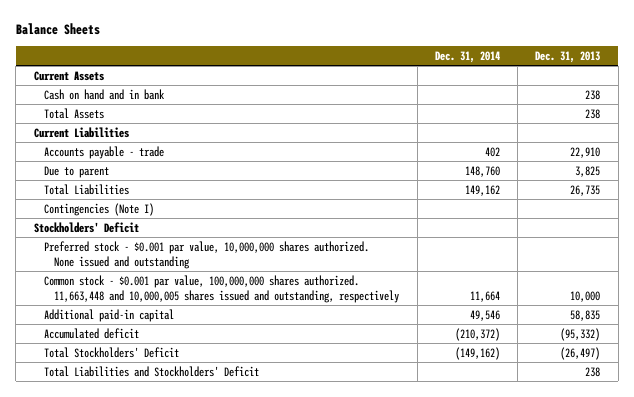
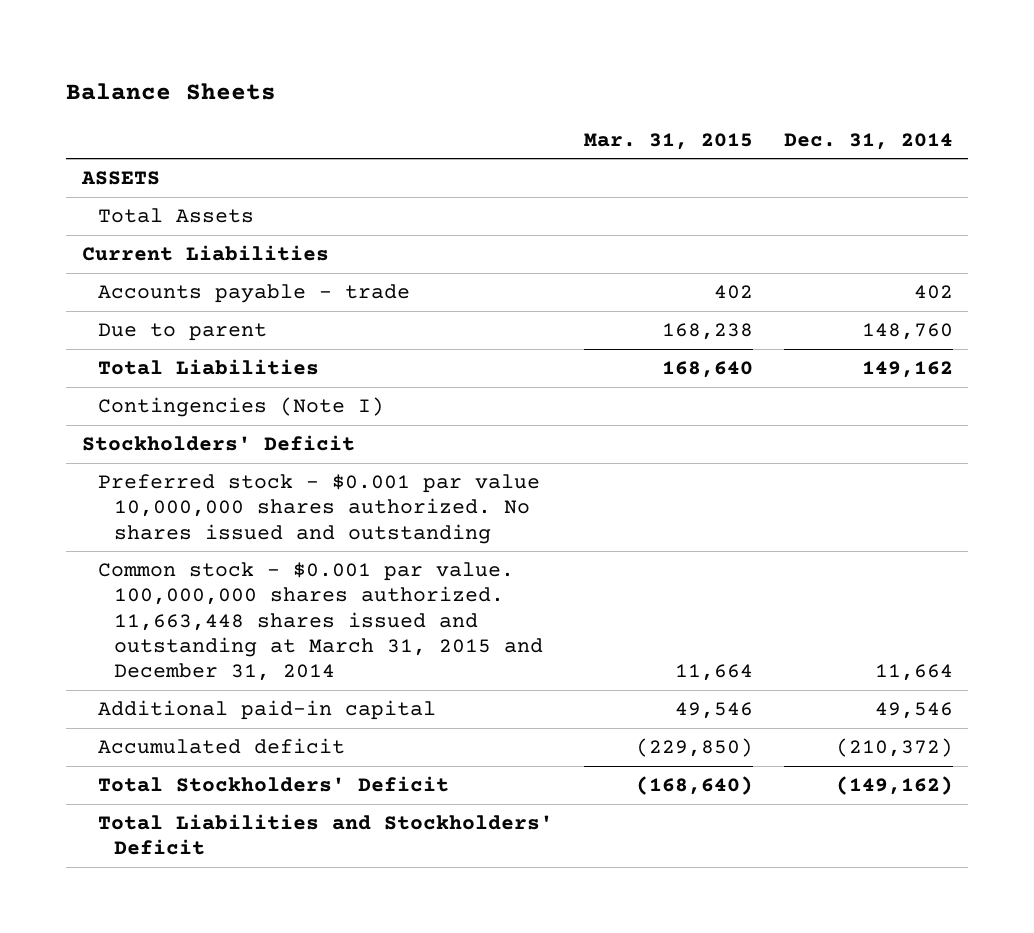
- | Dec. 31, 2014 | Dec. 31, 2013
+ | Mar. 31, 2015 | Dec. 31, 2014
- Current Assets
- Cash on hand and in bank | | 238
+ ASSETS
- Preferred stock - $0.001 par value, 10,000,000 shares authorized. None issued and outstanding
- Common stock - $0.001 par value, 100,000,000 shares authorized. 11,663,448 and 10,000,005 shares issued and outstanding, respectively | 11,664 | 10,000
+ Preferred stock - $0.001 par value 10,000,000 shares authorized. No shares issued and outstanding
+ Common stock - $0.001 par value. 100,000,000 shares authorized. 11,663,448 shares issued and outstanding at March 31, 2015 and December 31, 2014 | 11,664 | 11,664

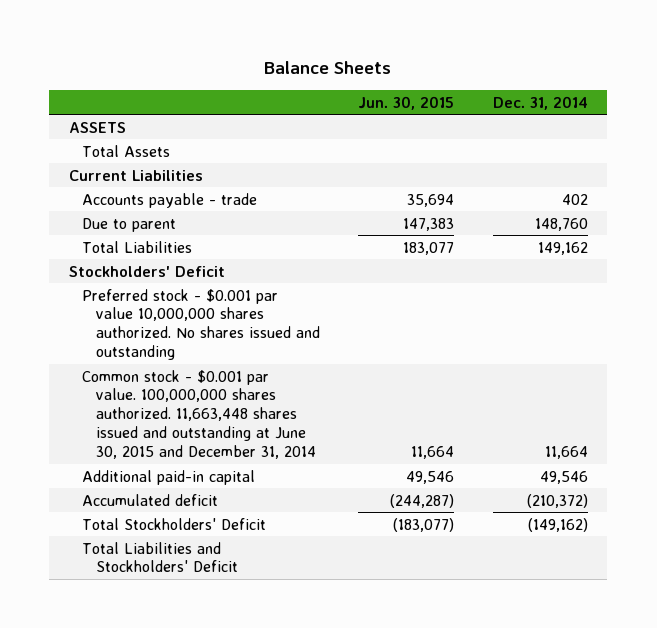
- | Mar. 31, 2015 | Dec. 31, 2014
+ | Jun. 30, 2015 | Dec. 31, 2014
- Contingencies (Note I)
- Common stock - $0.001 par value. 100,000,000 shares authorized. 11,663,448 shares issued and outstanding at March 31, 2015 and December 31, 2014 | 11,664 | 11,664
+ Common stock - $0.001 par value. 100,000,000 shares authorized. 11,663,448 shares issued and outstanding at June 30, 2015 and December 31, 2014 | 11,664 | 11,664

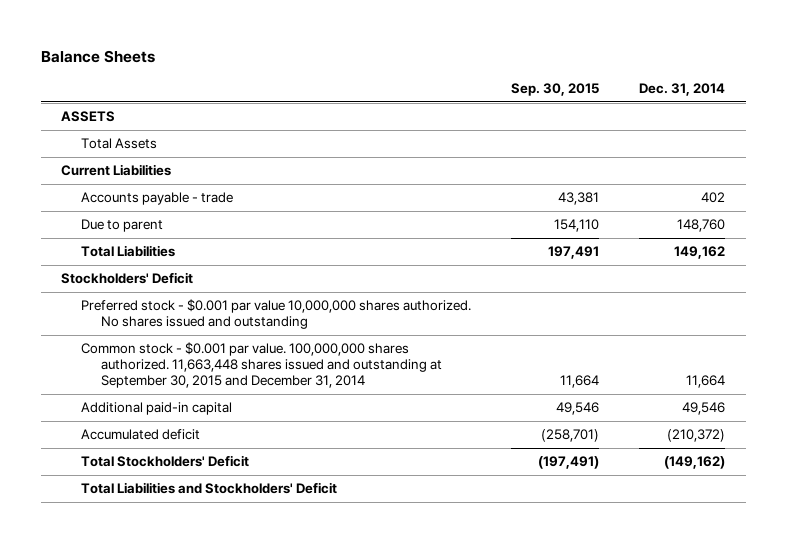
- | Jun. 30, 2015 | Dec. 31, 2014
+ | Sep. 30, 2015 | Dec. 31, 2014
- Common stock - $0.001 par value. 100,000,000 shares authorized. 11,663,448 shares issued and outstanding at June 30, 2015 and December 31, 2014 | 11,664 | 11,664
+ Common stock - $0.001 par value. 100,000,000 shares authorized. 11,663,448 shares issued and outstanding at September 30, 2015 and December 31, 2014 | 11,664 | 11,664

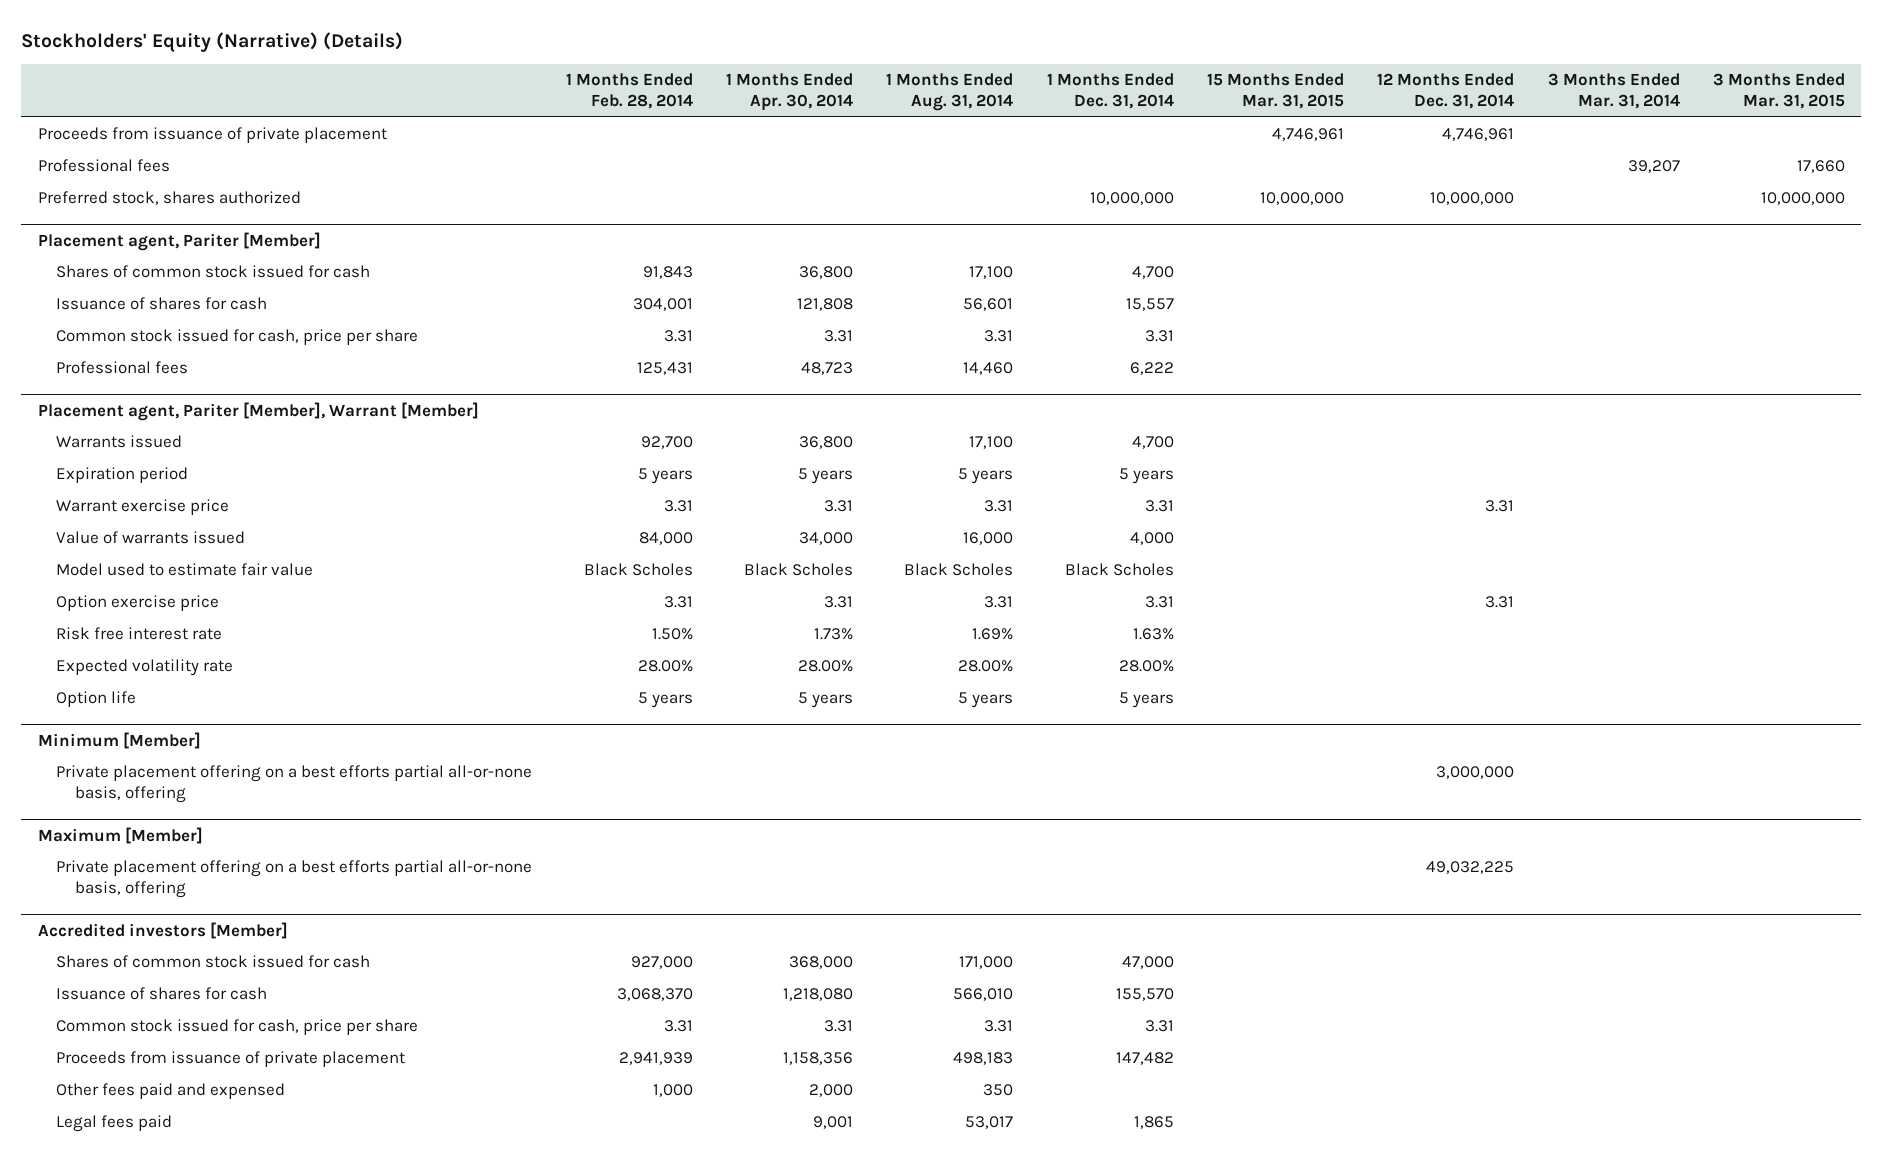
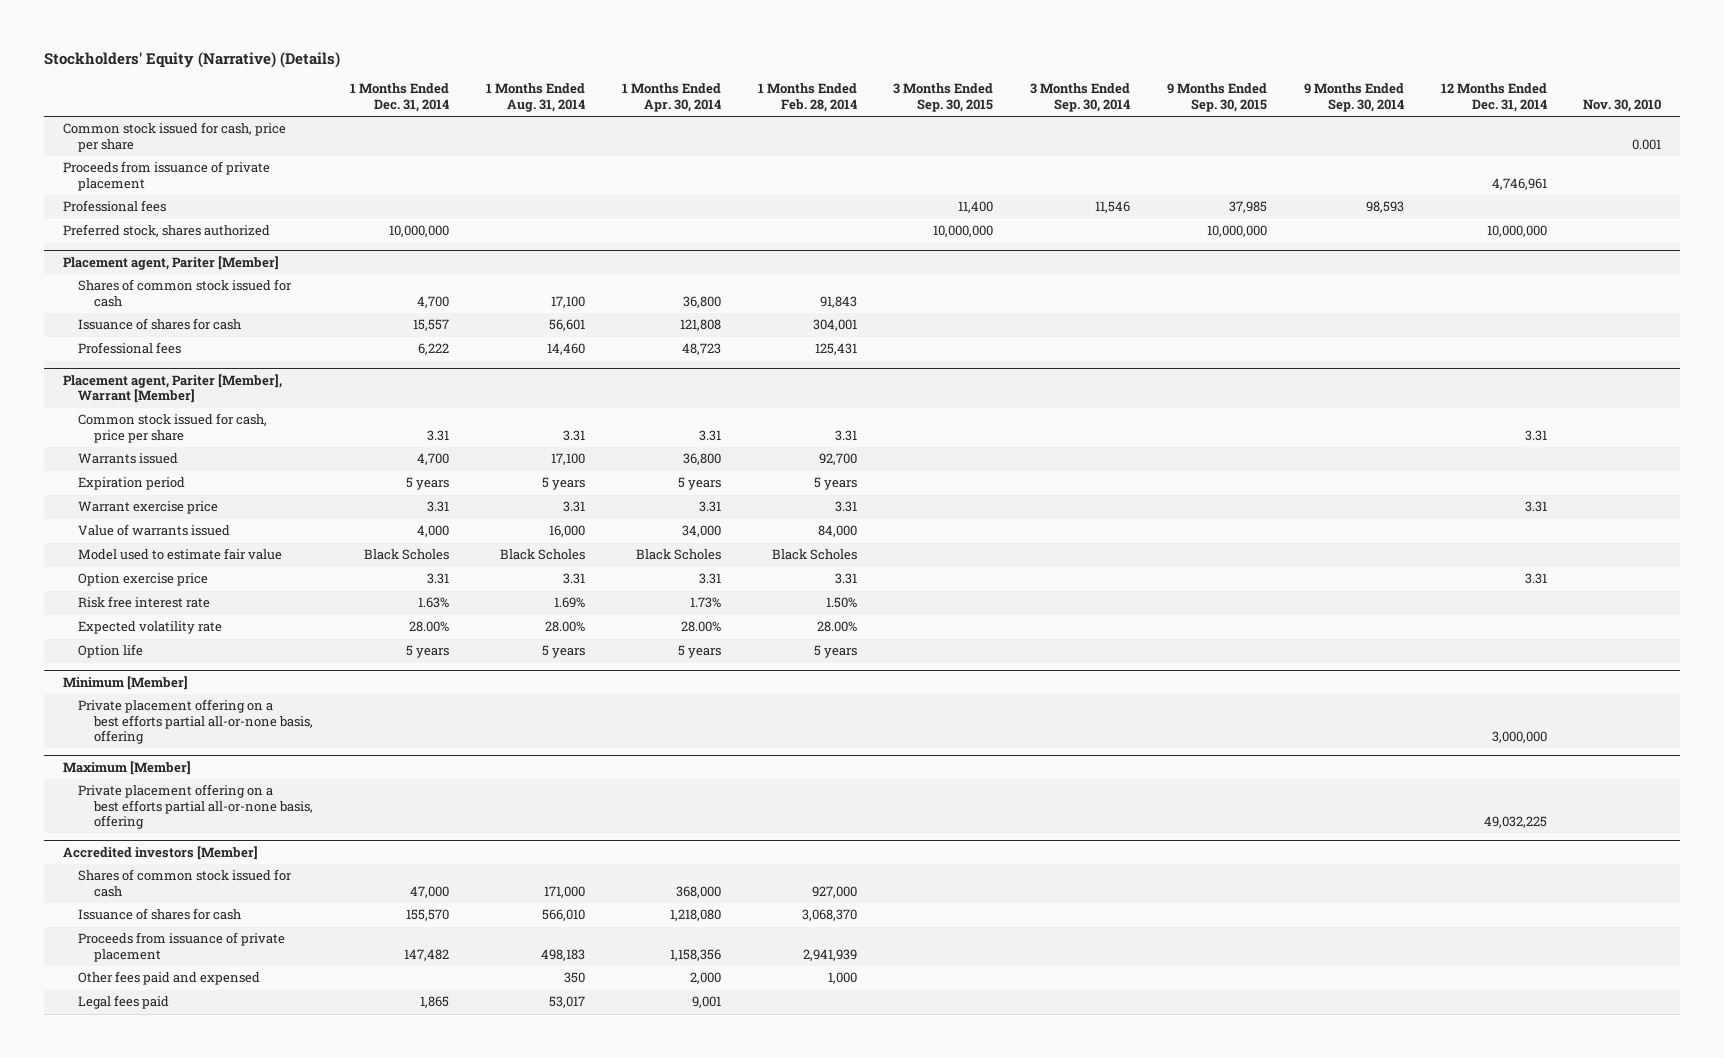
- | 1 Months Ended Feb. 28, 2014 | 1 Months Ended Apr. 30, 2014 | 1 Months Ended Aug. 31, 2014 | 1 Months Ended Dec. 31, 2014 | 15 Months Ended Mar. 31, 2015 | 12 Months Ended Dec. 31, 2014 | 3 Months Ended Mar. 31, 2014 | 3 Months Ended Mar. 31, 2015
+ | 1 Months Ended Dec. 31, 2014 | 1 Months Ended Aug. 31, 2014 | 1 Months Ended Apr. 30, 2014 | 1 Months Ended Feb. 28, 2014 | 3 Months Ended Sep. 30, 2015 | 3 Months Ended Sep. 30, 2014 | 9 Months Ended Sep. 30, 2015 | 9 Months Ended Sep. 30, 2014 | 12 Months Ended Dec. 31, 2014 | Nov. 30, 2010
+ Common stock issued for cash, price per share | | | | | | | | | | 0.001
@ Placement agent, Pariter [Member]
- Common stock issued for cash, price per share | 3.31 | 3.31 | 3.31 | 3.31 | | | |
@ Placement agent, Pariter [Member], Warrant [Member]
+ Common stock issued for cash, price per share | 3.31 | 3.31 | 3.31 | 3.31 | | | | | 3.31 |
@ Accredited investors [Member]
- Common stock issued for cash, price per share | 3.31 | 3.31 | 3.31 | 3.31 | | | |

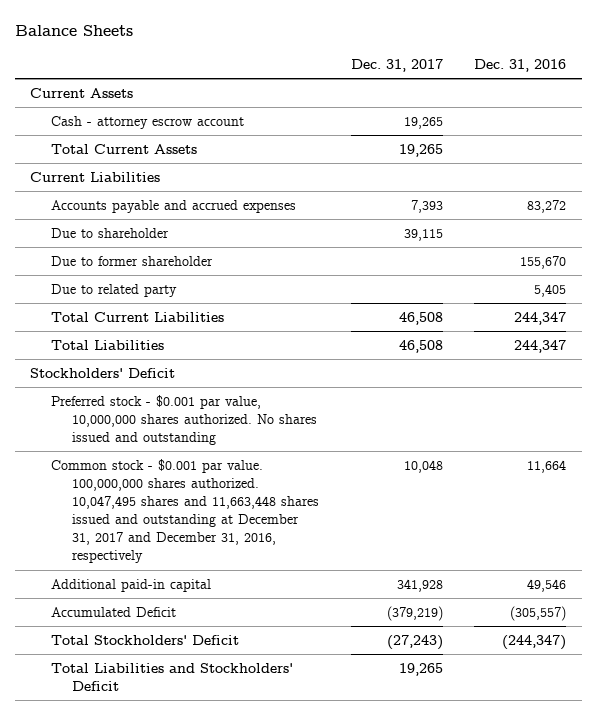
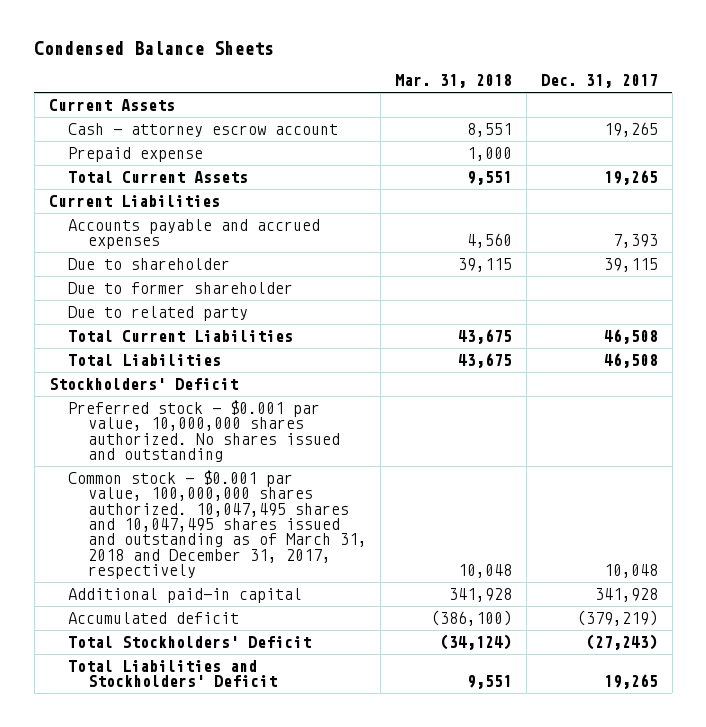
- Balance Sheets
+ Condensed Balance Sheets
- | Dec. 31, 2017 | Dec. 31, 2016
+ | Mar. 31, 2018 | Dec. 31, 2017
+ Prepaid expense | 1,000 |
- Common stock - $0.001 par value. 100,000,000 shares authorized. 10,047,495 shares and 11,663,448 shares issued and outstanding at December 31, 2017 and December 31, 2016, respectively | 10,048 | 11,664
+ Common stock - $0.001 par value, 100,000,000 shares authorized. 10,047,495 shares and 10,047,495 shares issued and outstanding as of March 31, 2018 and December 31, 2017, respectively | 10,048 | 10,048
- Accumulated Deficit | (379,219) | (305,557)
+ Accumulated deficit | (386,100) | (379,219)

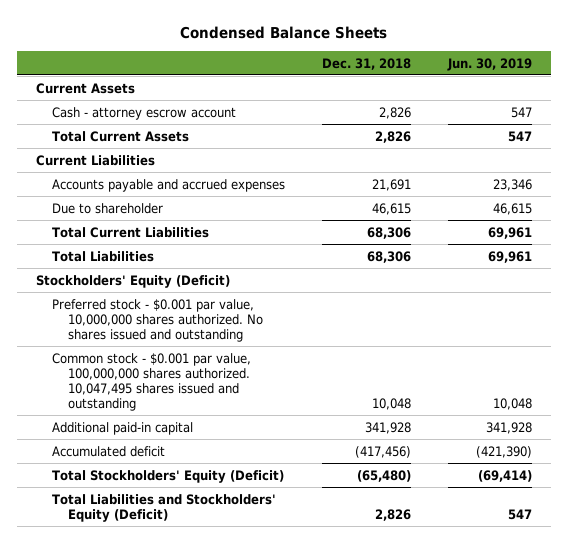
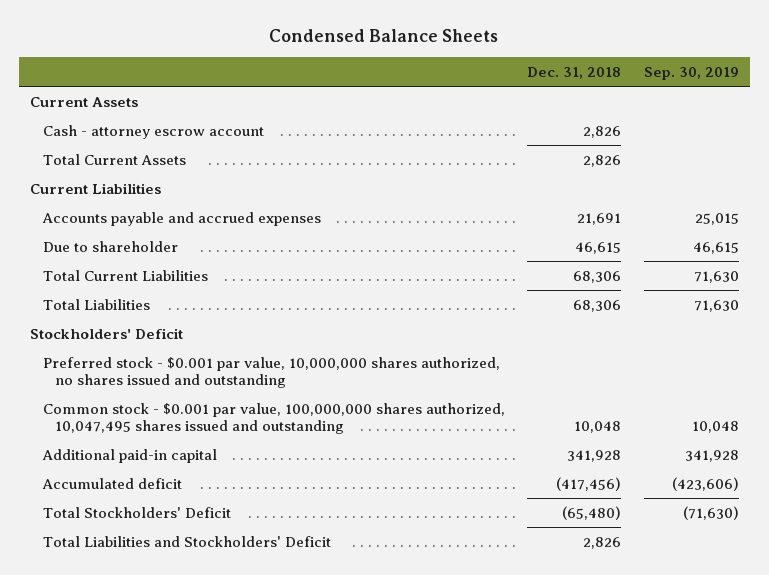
- | Dec. 31, 2018 | Jun. 30, 2019
+ | Dec. 31, 2018 | Sep. 30, 2019
- Stockholders' Equity (Deficit)
- Preferred stock - $0.001 par value, 10,000,000 shares authorized. No shares issued and outstanding
- Common stock - $0.001 par value, 100,000,000 shares authorized. 10,047,495 shares issued and outstanding | 10,048 | 10,048
+ Stockholders' Deficit
+ Preferred stock - $0.001 par value, 10,000,000 shares authorized, no shares issued and outstanding
+ Common stock - $0.001 par value, 100,000,000 shares authorized, 10,047,495 shares issued and outstanding | 10,048 | 10,048
- Total Stockholders' Equity (Deficit) | (65,480) | (69,414)
- Total Liabilities and Stockholders' Equity (Deficit) | 2,826 | 547
+ Total Stockholders' Deficit | (65,480) | (71,630)
+ Total Liabilities and Stockholders' Deficit | 2,826 |

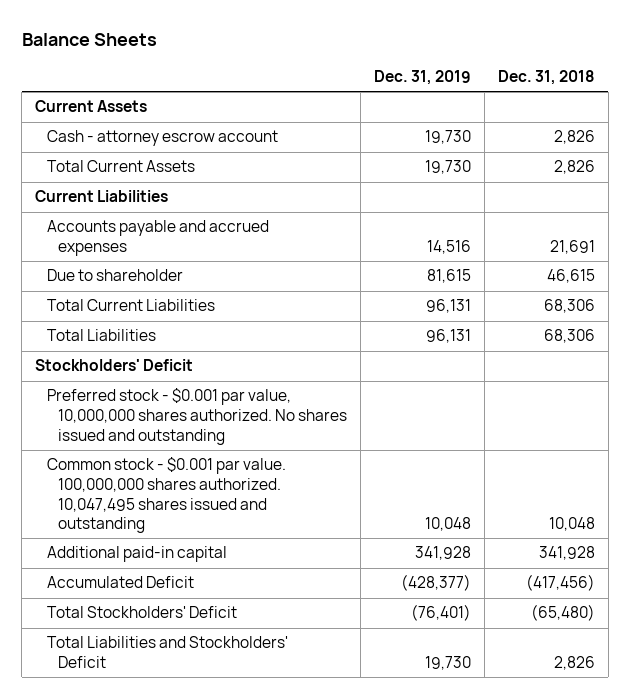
- Condensed Balance Sheets
+ Balance Sheets
- | Dec. 31, 2018 | Sep. 30, 2019
+ | Dec. 31, 2019 | Dec. 31, 2018
- Preferred stock - $0.001 par value, 10,000,000 shares authorized, no shares issued and outstanding
- Common stock - $0.001 par value, 100,000,000 shares authorized, 10,047,495 shares issued and outstanding | 10,048 | 10,048
+ Preferred stock - $0.001 par value, 10,000,000 shares authorized. No shares issued and outstanding
+ Common stock - $0.001 par value. 100,000,000 shares authorized. 10,047,495 shares issued and outstanding | 10,048 | 10,048
- Accumulated deficit | (417,456) | (423,606)
+ Accumulated Deficit | (428,377) | (417,456)

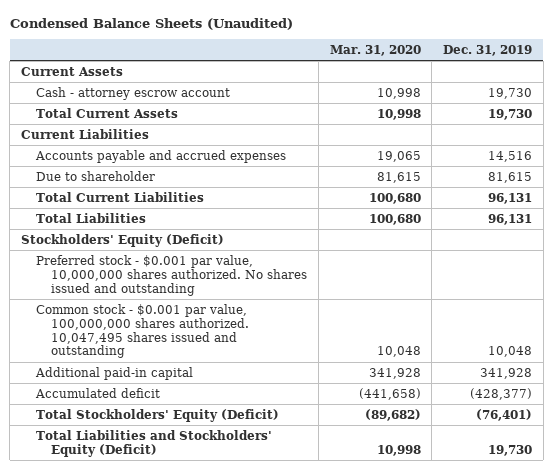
- Balance Sheets
+ Condensed Balance Sheets (Unaudited)
- | Dec. 31, 2019 | Dec. 31, 2018
+ | Mar. 31, 2020 | Dec. 31, 2019
- Stockholders' Deficit
+ Stockholders' Equity (Deficit)
- Common stock - $0.001 par value. 100,000,000 shares authorized. 10,047,495 shares issued and outstanding | 10,048 | 10,048
+ Common stock - $0.001 par value, 100,000,000 shares authorized. 10,047,495 shares issued and outstanding | 10,048 | 10,048
- Accumulated Deficit | (428,377) | (417,456)
- Total Stockholders' Deficit | (76,401) | (65,480)
- Total Liabilities and Stockholders' Deficit | 19,730 | 2,826
+ Accumulated deficit | (441,658) | (428,377)
+ Total Stockholders' Equity (Deficit) | (89,682) | (76,401)
+ Total Liabilities and Stockholders' Equity (Deficit) | 10,998 | 19,730

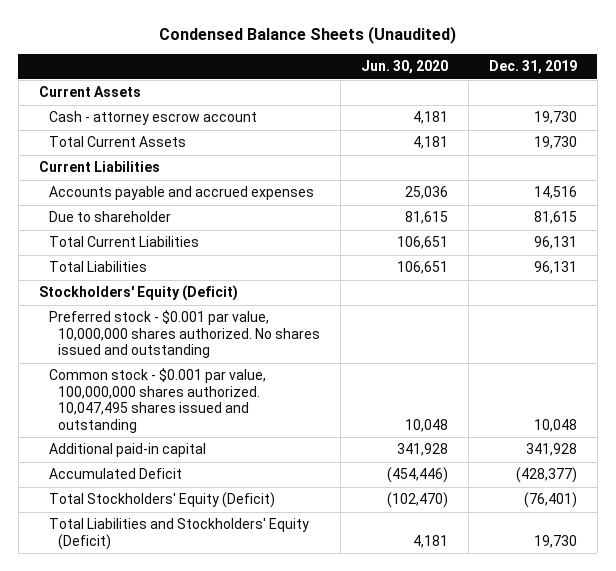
- | Mar. 31, 2020 | Dec. 31, 2019
+ | Jun. 30, 2020 | Dec. 31, 2019
- Accumulated deficit | (441,658) | (428,377)
+ Accumulated Deficit | (454,446) | (428,377)

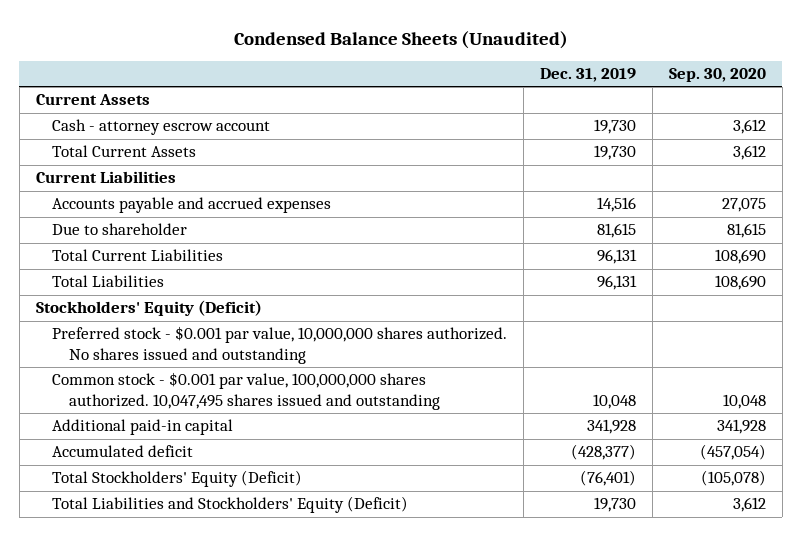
- | Jun. 30, 2020 | Dec. 31, 2019
+ | Dec. 31, 2019 | Sep. 30, 2020
- Accumulated Deficit | (454,446) | (428,377)
+ Accumulated deficit | (428,377) | (457,054)

